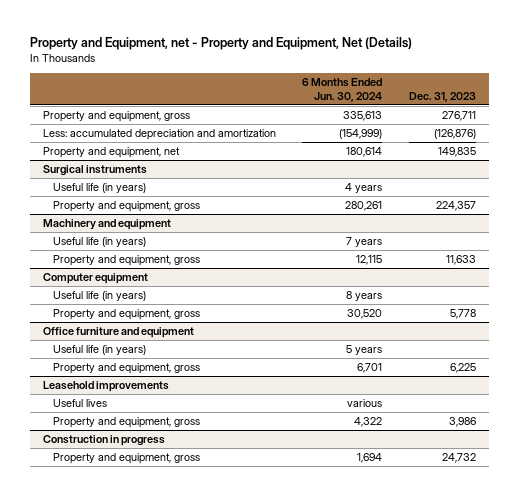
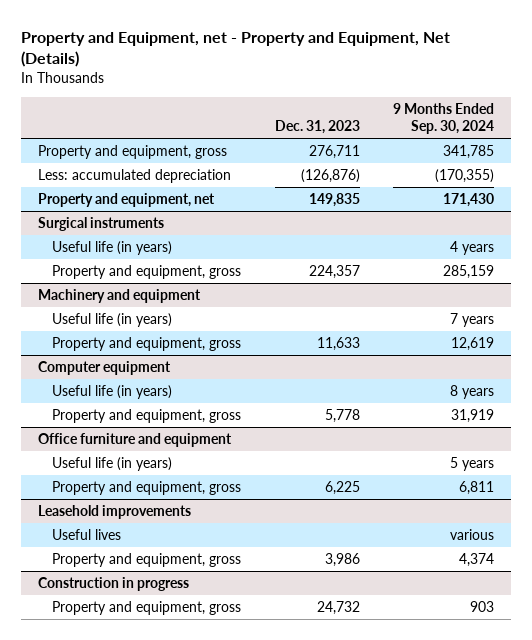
- | 6 Months Ended Jun. 30, 2024 | Dec. 31, 2023
+ | Dec. 31, 2023 | 9 Months Ended Sep. 30, 2024
- Less: accumulated depreciation and amortization | (154,999) | (126,876)
+ Less: accumulated depreciation | (126,876) | (170,355)

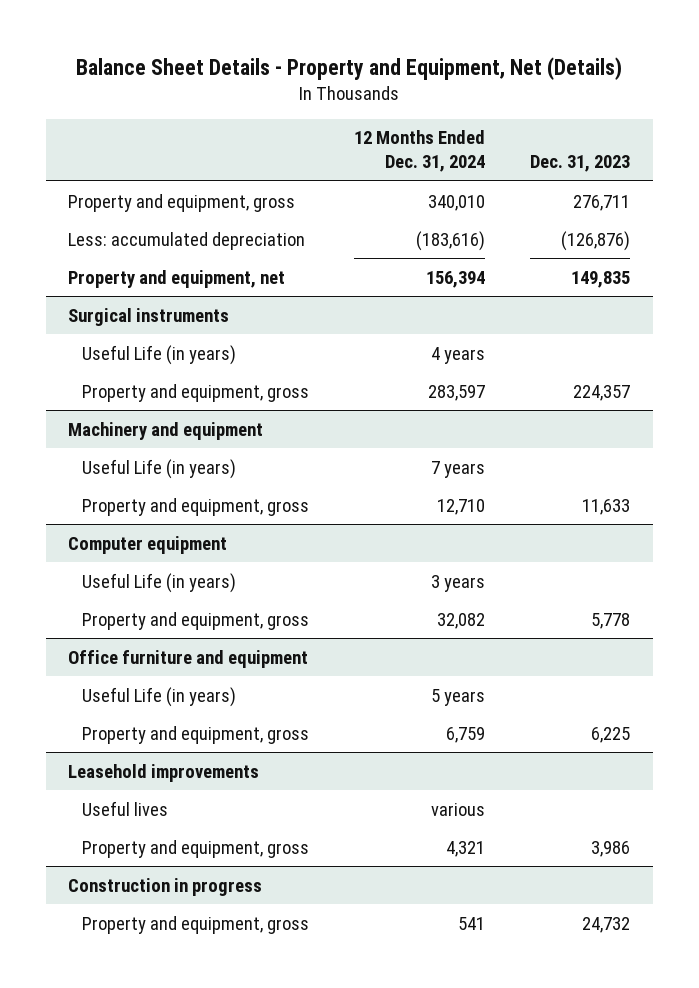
- Property and Equipment, net - Property and Equipment, Net (Details)
+ Balance Sheet Details - Property and Equipment, Net (Details)
- | Dec. 31, 2023 | 9 Months Ended Sep. 30, 2024
+ | 12 Months Ended Dec. 31, 2024 | Dec. 31, 2023
@ Surgical instruments
- Useful life (in years) | | 4 years
+ Useful Life (in years) | 4 years |
@ Machinery and equipment
- Useful life (in years) | | 7 years
+ Useful Life (in years) | 7 years |
@ Computer equipment
- Useful life (in years) | | 8 years
+ Useful Life (in years) | 3 years |
@ Office furniture and equipment
- Useful life (in years) | | 5 years
+ Useful Life (in years) | 5 years |

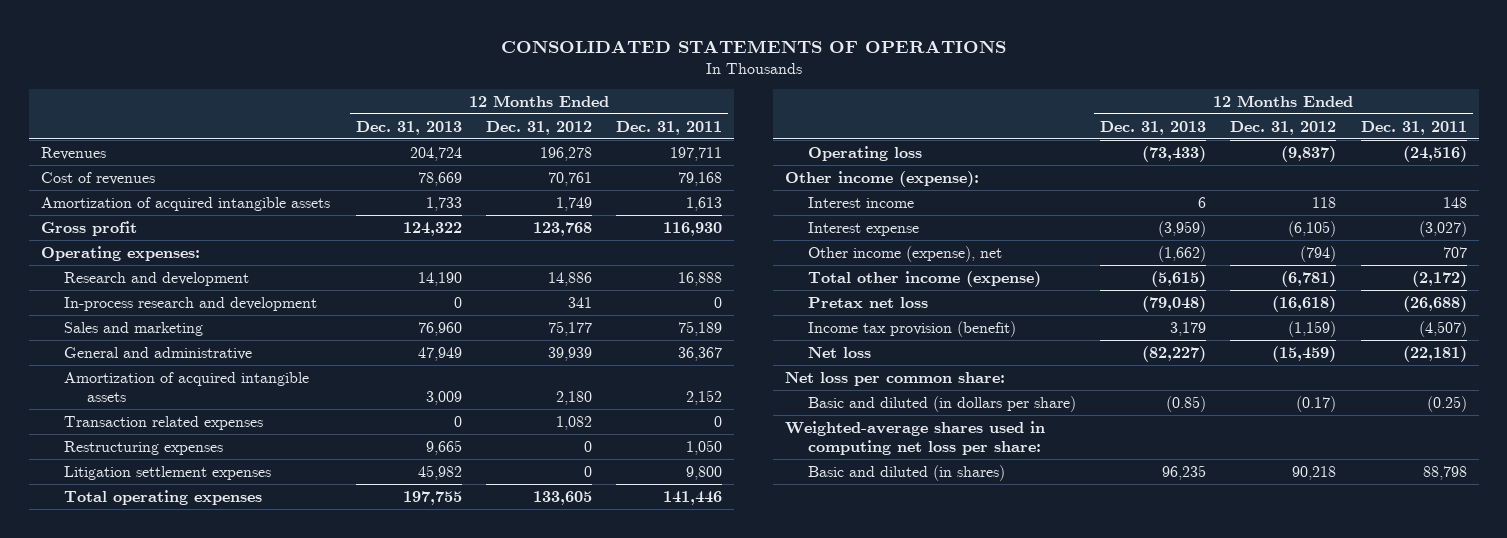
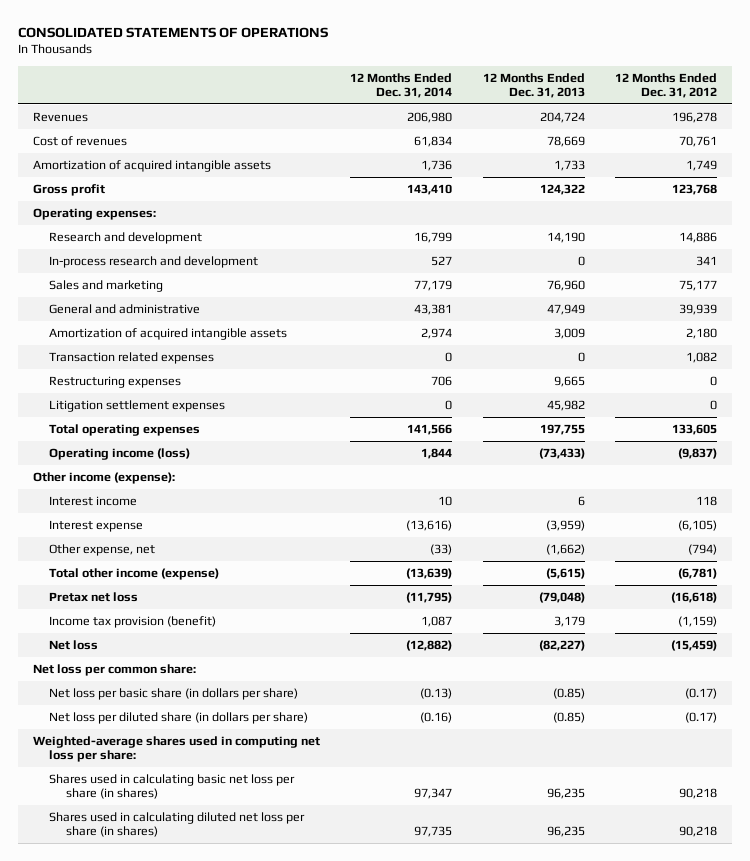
- | 12 Months Ended Dec. 31, 2013 | 12 Months Ended Dec. 31, 2012 | 12 Months Ended Dec. 31, 2011
+ | 12 Months Ended Dec. 31, 2014 | 12 Months Ended Dec. 31, 2013 | 12 Months Ended Dec. 31, 2012
- Operating loss | (73,433) | (9,837) | (24,516)
+ Operating income (loss) | 1,844 | (73,433) | (9,837)
- Other income (expense), net | (1,662) | (794) | 707
+ Other expense, net | (33) | (1,662) | (794)
- Basic and diluted (in dollars per share) | (0.85) | (0.17) | (0.25)
+ Net loss per basic share (in dollars per share) | (0.13) | (0.85) | (0.17)
+ Net loss per diluted share (in dollars per share) | (0.16) | (0.85) | (0.17)
- Basic and diluted (in shares) | 96,235 | 90,218 | 88,798
+ Shares used in calculating basic net loss per share (in shares) | 97,347 | 96,235 | 90,218
+ Shares used in calculating diluted net loss per share (in shares) | 97,735 | 96,235 | 90,218

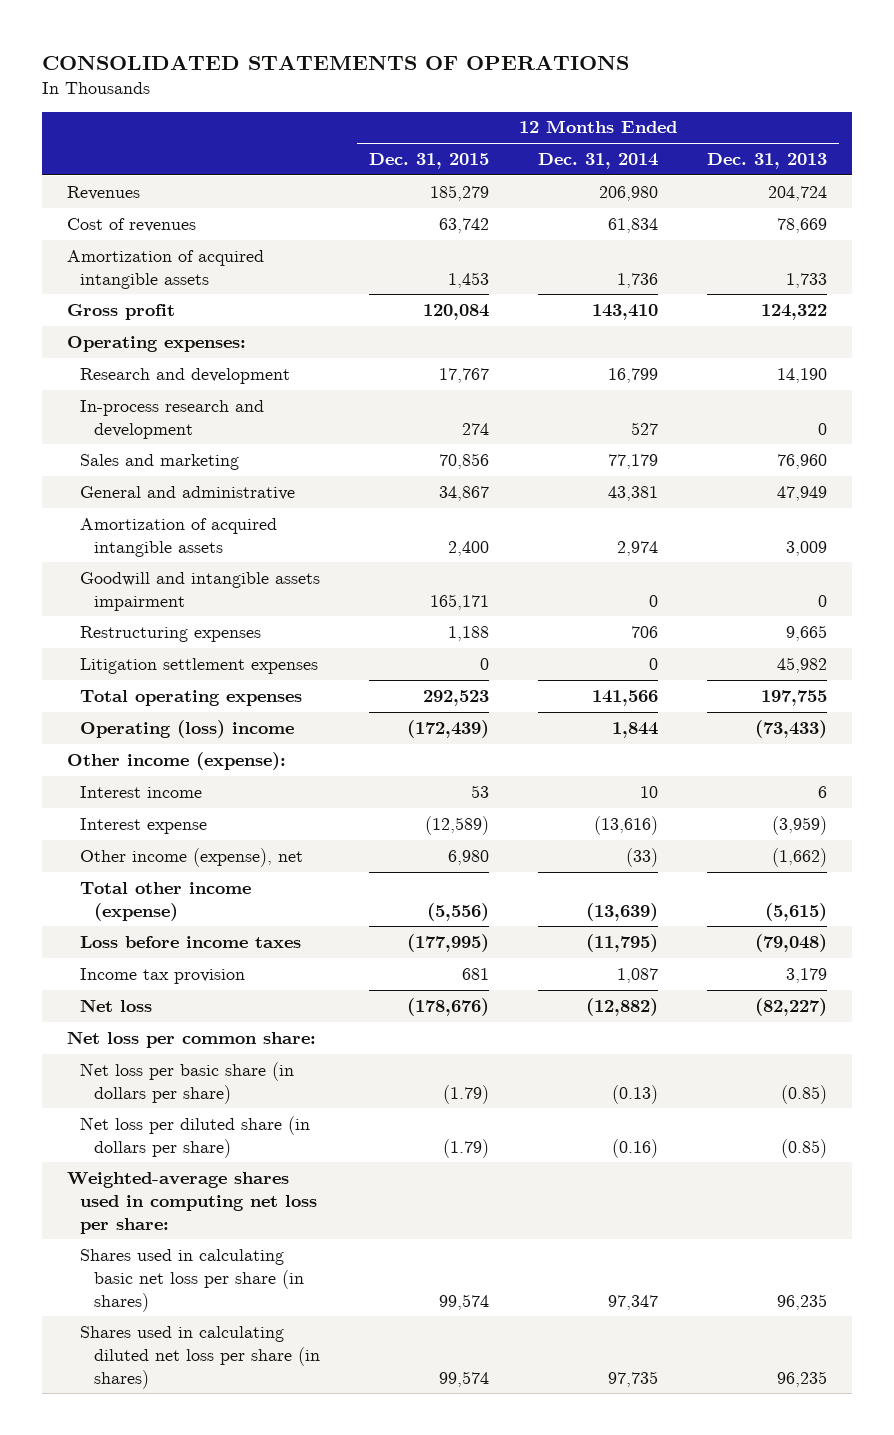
- | 12 Months Ended Dec. 31, 2014 | 12 Months Ended Dec. 31, 2013 | 12 Months Ended Dec. 31, 2012
+ | 12 Months Ended Dec. 31, 2015 | 12 Months Ended Dec. 31, 2014 | 12 Months Ended Dec. 31, 2013
- Transaction related expenses | 0 | 0 | 1,082
+ Goodwill and intangible assets impairment | 165,171 | 0 | 0
- Operating income (loss) | 1,844 | (73,433) | (9,837)
+ Operating (loss) income | (172,439) | 1,844 | (73,433)
- Other expense, net | (33) | (1,662) | (794)
+ Other income (expense), net | 6,980 | (33) | (1,662)
- Pretax net loss | (11,795) | (79,048) | (16,618)
- Income tax provision (benefit) | 1,087 | 3,179 | (1,159)
+ Loss before income taxes | (177,995) | (11,795) | (79,048)
+ Income tax provision | 681 | 1,087 | 3,179

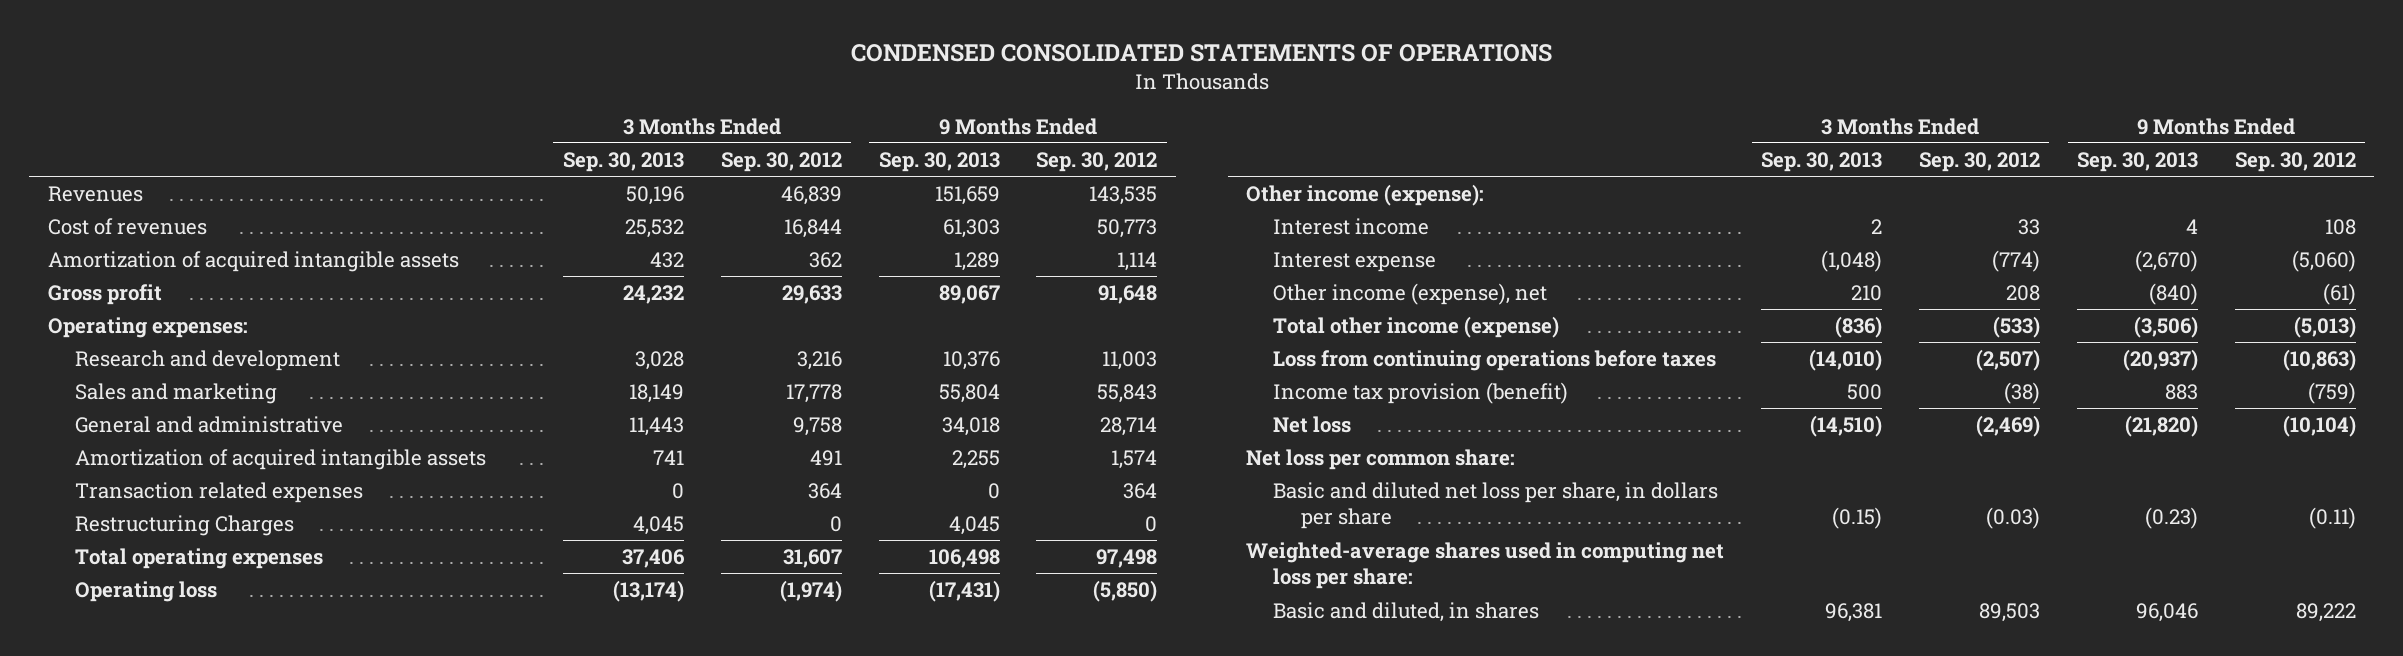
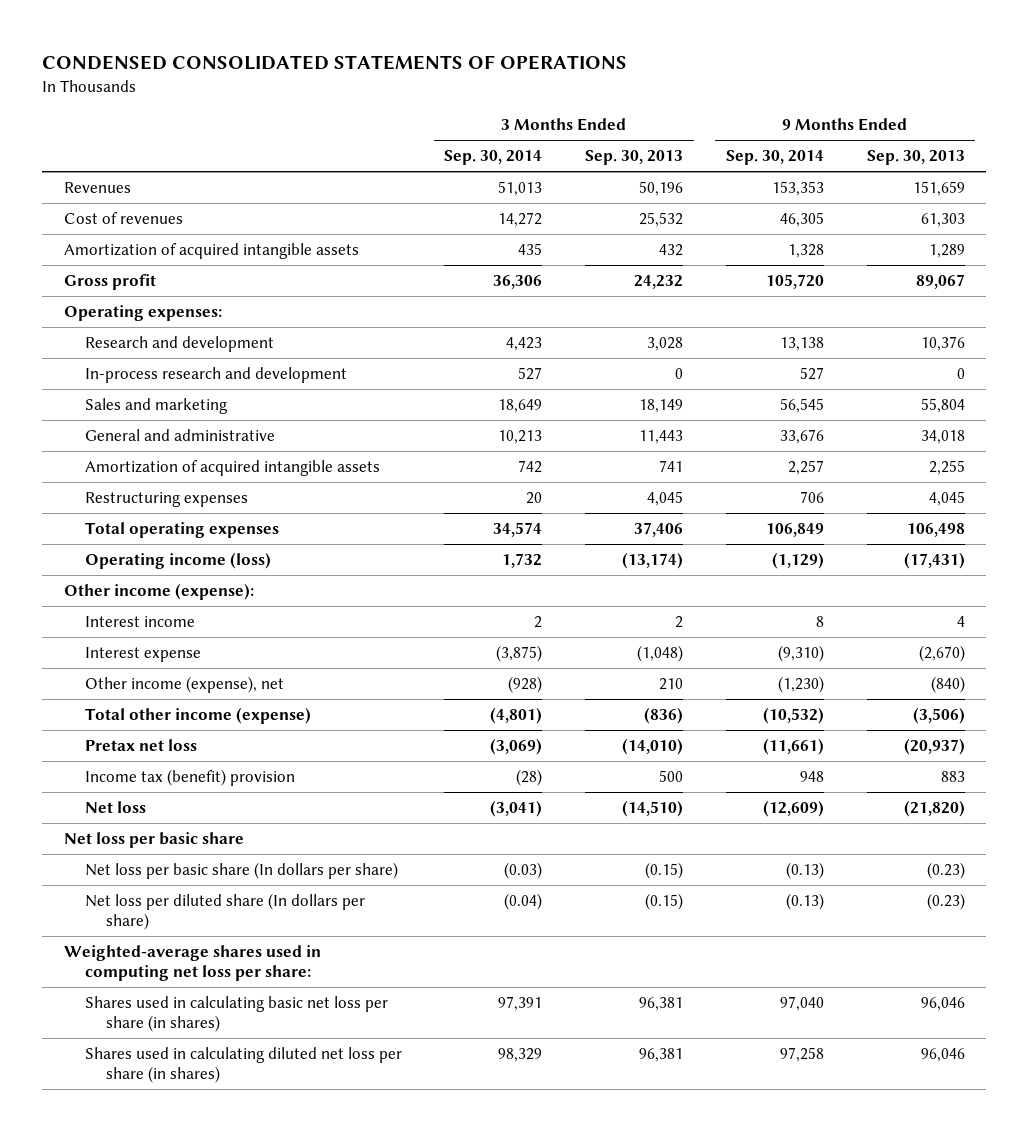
- | 3 Months Ended Sep. 30, 2013 | 3 Months Ended Sep. 30, 2012 | 9 Months Ended Sep. 30, 2013 | 9 Months Ended Sep. 30, 2012
+ | 3 Months Ended Sep. 30, 2014 | 3 Months Ended Sep. 30, 2013 | 9 Months Ended Sep. 30, 2014 | 9 Months Ended Sep. 30, 2013
+ In-process research and development | 527 | 0 | 527 | 0
- Transaction related expenses | 0 | 364 | 0 | 364
- Restructuring Charges | 4,045 | 0 | 4,045 | 0
+ Restructuring expenses | 20 | 4,045 | 706 | 4,045
- Operating loss | (13,174) | (1,974) | (17,431) | (5,850)
+ Operating income (loss) | 1,732 | (13,174) | (1,129) | (17,431)
- Loss from continuing operations before taxes | (14,010) | (2,507) | (20,937) | (10,863)
- Income tax provision (benefit) | 500 | (38) | 883 | (759)
+ Pretax net loss | (3,069) | (14,010) | (11,661) | (20,937)
+ Income tax (benefit) provision | (28) | 500 | 948 | 883
- Net loss per common share:
- Basic and diluted net loss per share, in dollars per share | (0.15) | (0.03) | (0.23) | (0.11)
+ Net loss per basic share
+ Net loss per basic share (In dollars per share) | (0.03) | (0.15) | (0.13) | (0.23)
+ Net loss per diluted share (In dollars per share) | (0.04) | (0.15) | (0.13) | (0.23)
- Basic and diluted, in shares | 96,381 | 89,503 | 96,046 | 89,222
+ Shares used in calculating basic net loss per share (in shares) | 97,391 | 96,381 | 97,040 | 96,046
+ Shares used in calculating diluted net loss per share (in shares) | 98,329 | 96,381 | 97,258 | 96,046

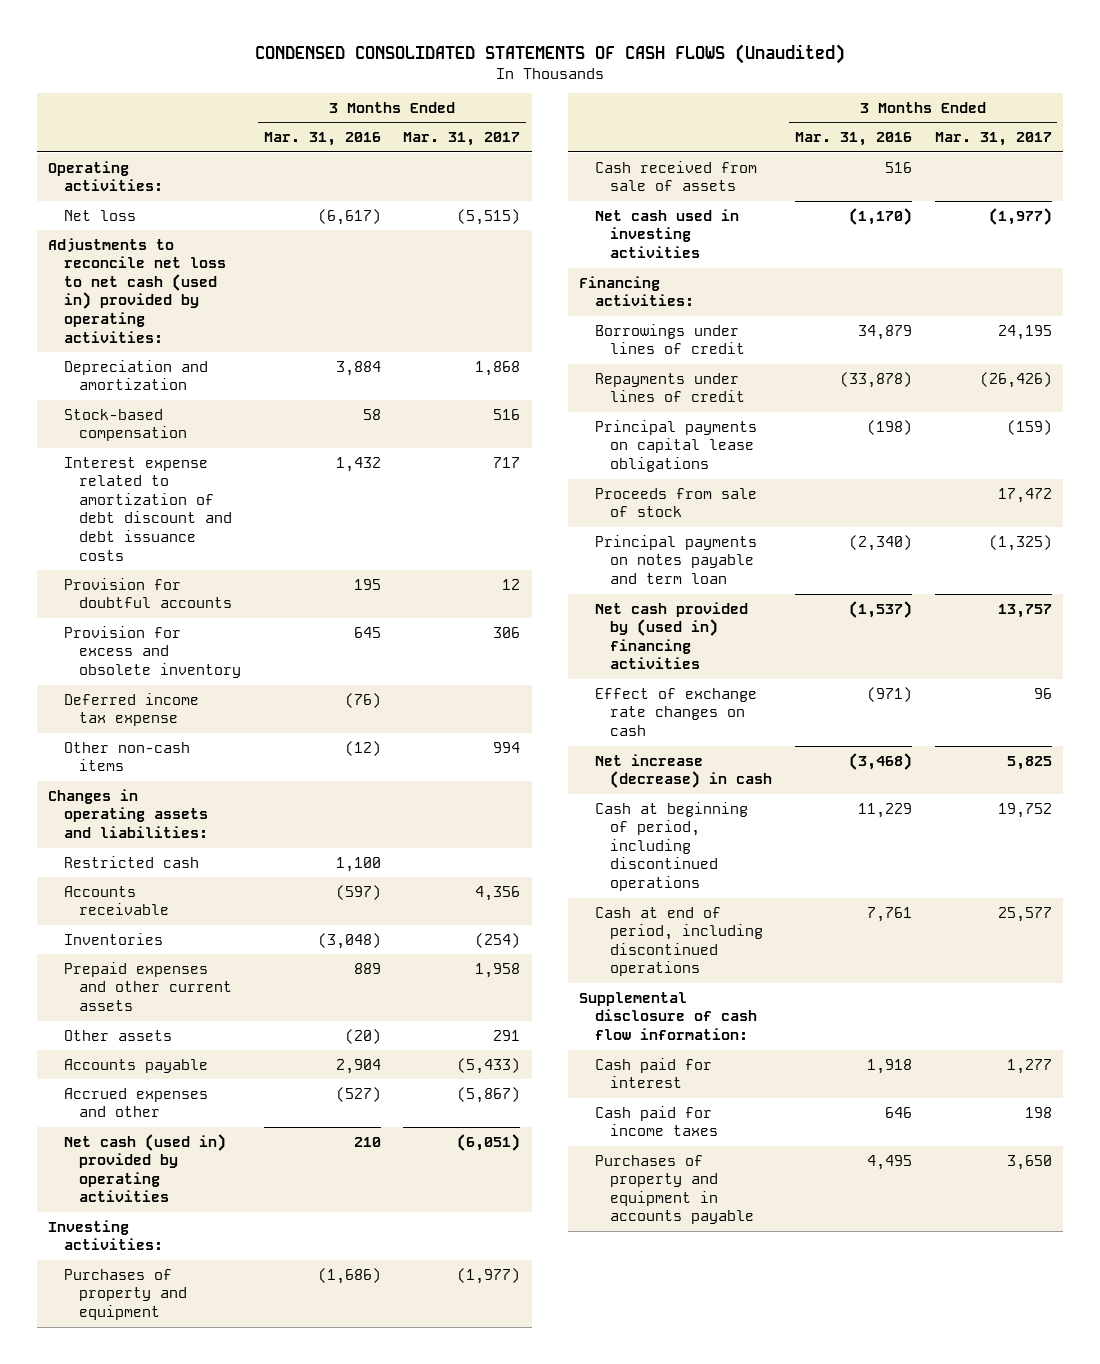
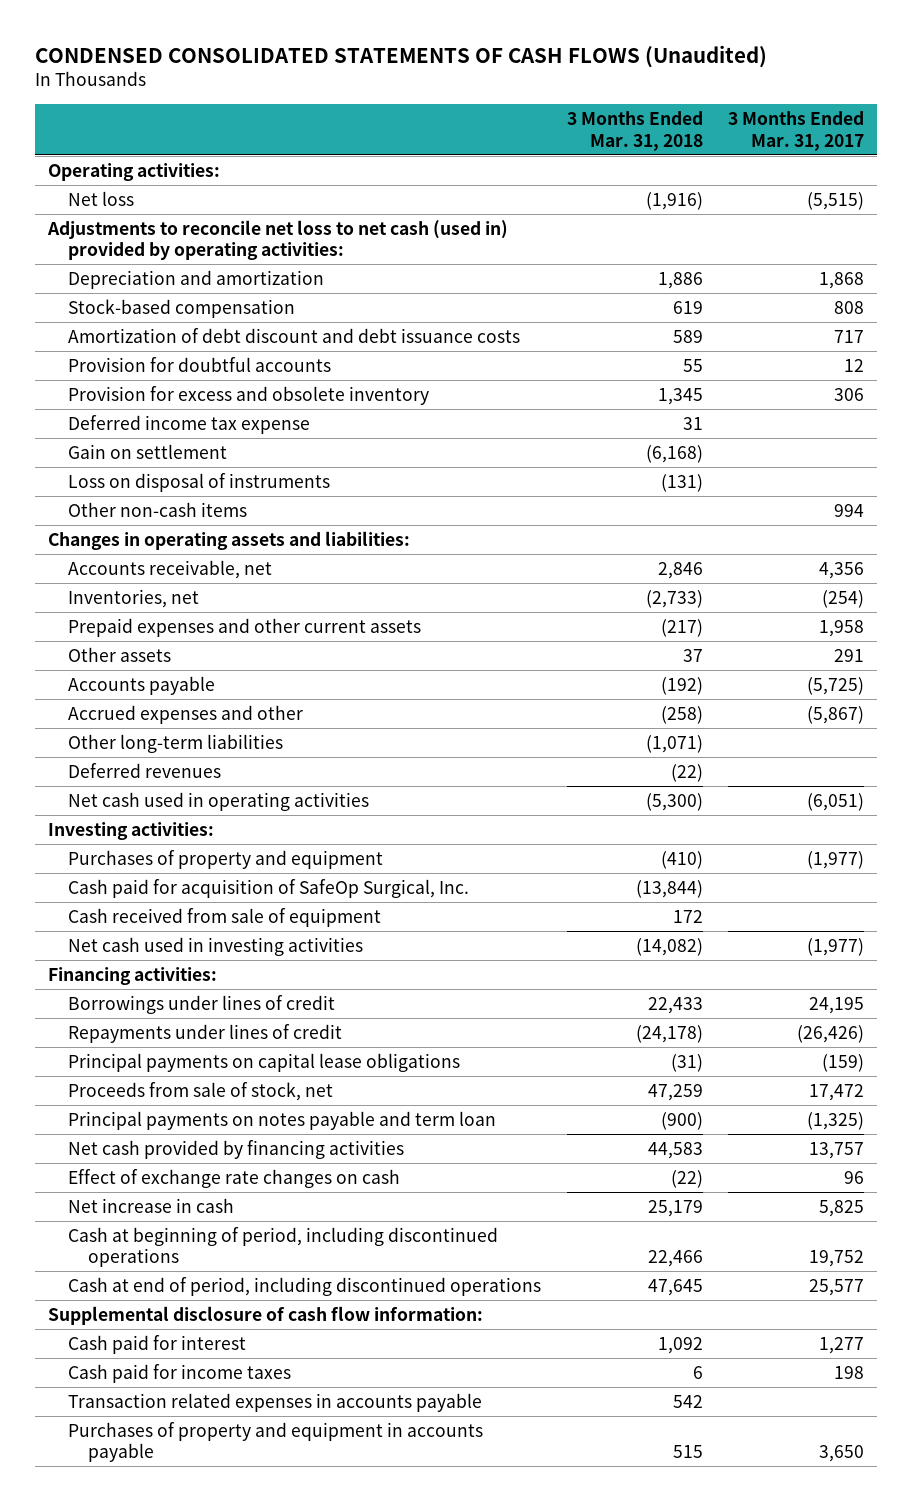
- | 3 Months Ended Mar. 31, 2016 | 3 Months Ended Mar. 31, 2017
+ | 3 Months Ended Mar. 31, 2018 | 3 Months Ended Mar. 31, 2017
- Stock-based compensation | 58 | 516
- Interest expense related to amortization of debt discount and debt issuance costs | 1,432 | 717
+ Stock-based compensation | 619 | 808
+ Amortization of debt discount and debt issuance costs | 589 | 717
+ Gain on settlement | (6,168) |
+ Loss on disposal of instruments | (131) |
- Restricted cash | 1,100 |
- Accounts receivable | (597) | 4,356
- Inventories | (3,048) | (254)
+ Accounts receivable, net | 2,846 | 4,356
+ Inventories, net | (2,733) | (254)
- Accounts payable | 2,904 | (5,433)
+ Accounts payable | (192) | (5,725)
- Net cash (used in) provided by operating activities | 210 | (6,051)
+ Other long-term liabilities | (1,071) |
+ Deferred revenues | (22) |
+ Net cash used in operating activities | (5,300) | (6,051)
- Cash received from sale of assets | 516 |
+ Cash paid for acquisition of SafeOp Surgical, Inc. | (13,844) |
+ Cash received from sale of equipment | 172 |
- Proceeds from sale of stock | | 17,472
+ Proceeds from sale of stock, net | 47,259 | 17,472
- Net cash provided by (used in) financing activities | (1,537) | 13,757
+ Net cash provided by financing activities | 44,583 | 13,757
- Net increase (decrease) in cash | (3,468) | 5,825
+ Net increase in cash | 25,179 | 5,825
+ Transaction related expenses in accounts payable | 542 |

